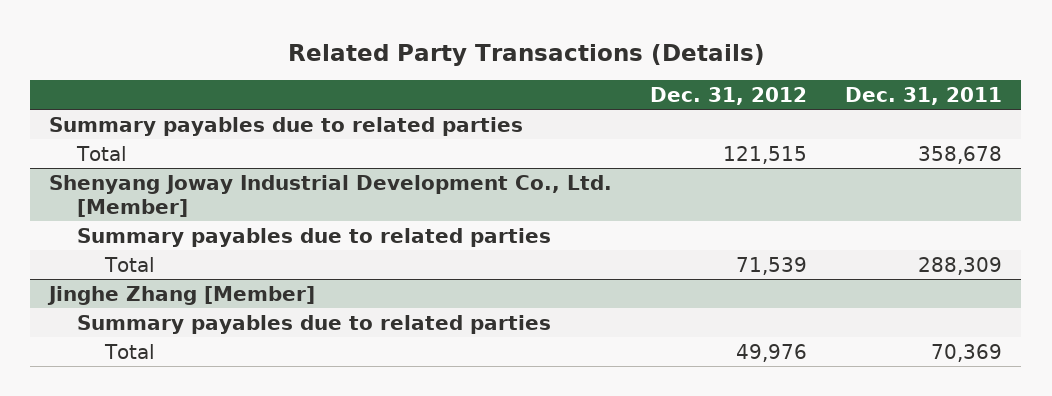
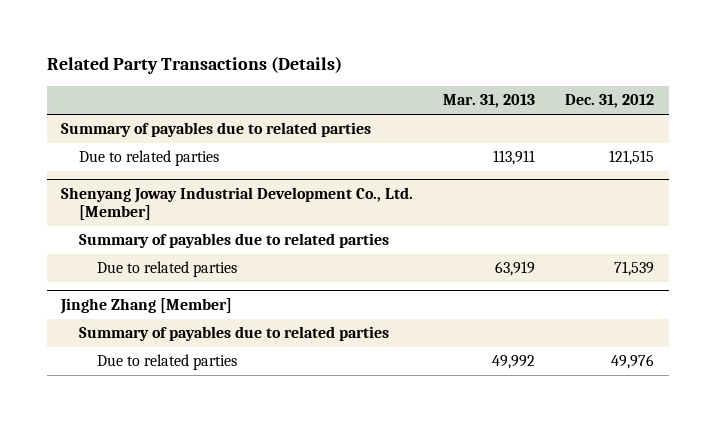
- | Dec. 31, 2012 | Dec. 31, 2011
+ | Mar. 31, 2013 | Dec. 31, 2012
- Summary payables due to related parties
- Total | 121,515 | 358,678
+ Summary of payables due to related parties
+ Due to related parties | 113,911 | 121,515
@ Shenyang Joway Industrial Development Co., Ltd. [Member]
- Summary payables due to related parties
- Total | 71,539 | 288,309
+ Summary of payables due to related parties
+ Due to related parties | 63,919 | 71,539
@ Jinghe Zhang [Member]
- Summary payables due to related parties
- Total | 49,976 | 70,369
+ Summary of payables due to related parties
+ Due to related parties | 49,992 | 49,976

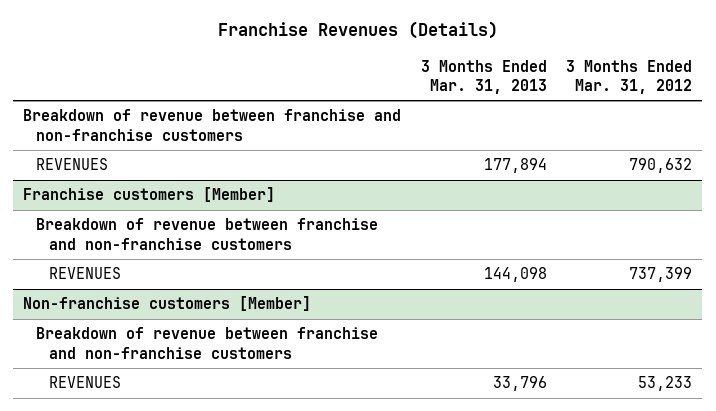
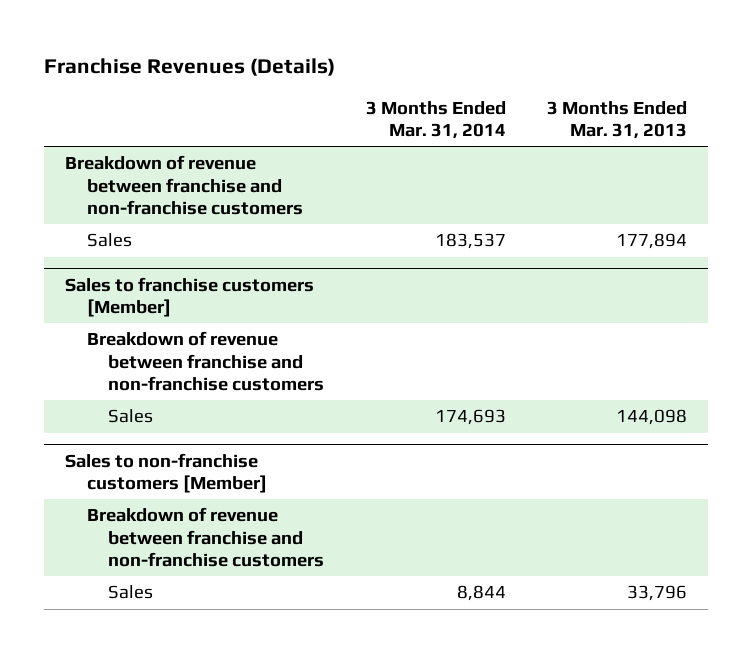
- | 3 Months Ended Mar. 31, 2013 | 3 Months Ended Mar. 31, 2012
+ | 3 Months Ended Mar. 31, 2014 | 3 Months Ended Mar. 31, 2013
- REVENUES | 177,894 | 790,632
- Franchise customers [Member]
+ Sales | 183,537 | 177,894
+ Sales to franchise customers [Member]
- REVENUES | 144,098 | 737,399
- Non-franchise customers [Member]
+ Sales | 174,693 | 144,098
+ Sales to non-franchise customers [Member]
- REVENUES | 33,796 | 53,233
+ Sales | 8,844 | 33,796

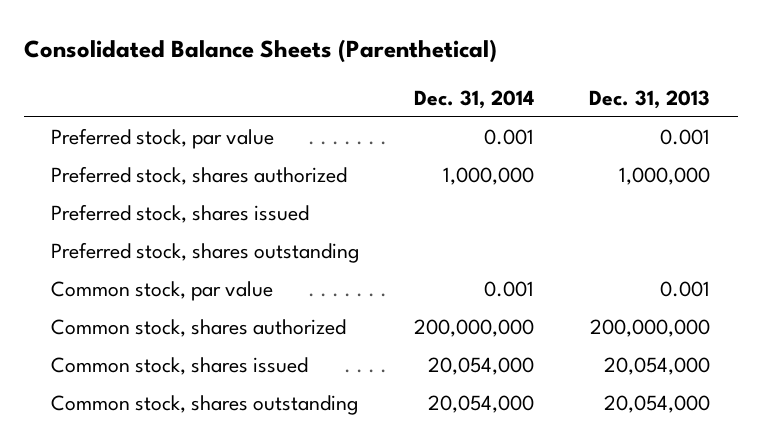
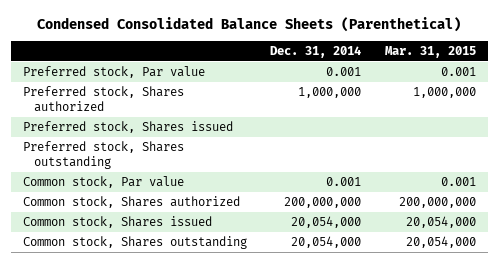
- Consolidated Balance Sheets (Parenthetical)
+ Condensed Consolidated Balance Sheets (Parenthetical)
- | Dec. 31, 2014 | Dec. 31, 2013
+ | Dec. 31, 2014 | Mar. 31, 2015
- Preferred stock, par value | 0.001 | 0.001
- Preferred stock, shares authorized | 1,000,000 | 1,000,000
- Preferred stock, shares issued
- Preferred stock, shares outstanding
- Common stock, par value | 0.001 | 0.001
- Common stock, shares authorized | 200,000,000 | 200,000,000
- Common stock, shares issued | 20,054,000 | 20,054,000
- Common stock, shares outstanding | 20,054,000 | 20,054,000
+ Preferred stock, Par value | 0.001 | 0.001
+ Preferred stock, Shares authorized | 1,000,000 | 1,000,000
+ Preferred stock, Shares issued
+ Preferred stock, Shares outstanding
+ Common stock, Par value | 0.001 | 0.001
+ Common stock, Shares authorized | 200,000,000 | 200,000,000
+ Common stock, Shares issued | 20,054,000 | 20,054,000
+ Common stock, Shares outstanding | 20,054,000 | 20,054,000

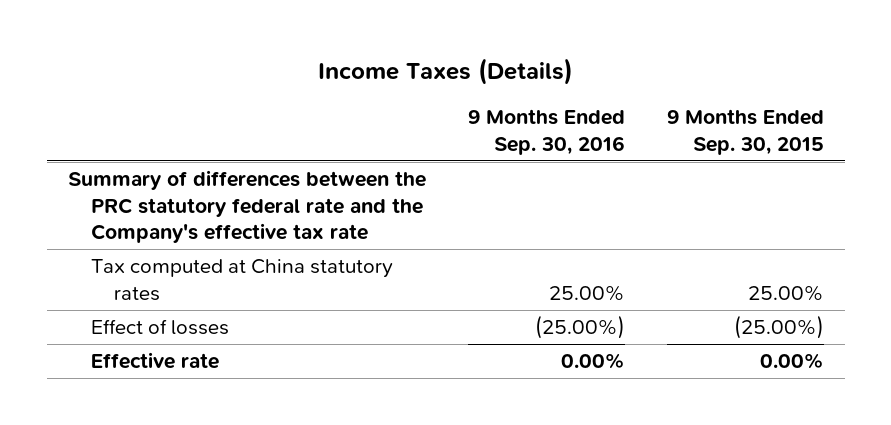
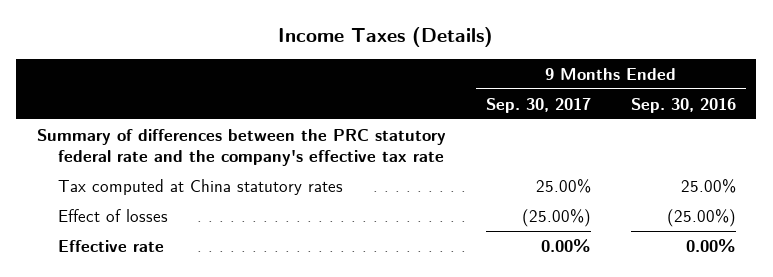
- | 9 Months Ended Sep. 30, 2016 | 9 Months Ended Sep. 30, 2015
+ | 9 Months Ended Sep. 30, 2017 | 9 Months Ended Sep. 30, 2016
- Summary of differences between the PRC statutory federal rate and the Company's effective tax rate
+ Summary of differences between the PRC statutory federal rate and the company's effective tax rate

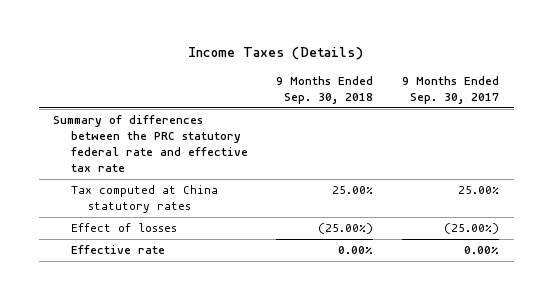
- | 9 Months Ended Sep. 30, 2017 | 9 Months Ended Sep. 30, 2016
+ | 9 Months Ended Sep. 30, 2018 | 9 Months Ended Sep. 30, 2017
- Summary of differences between the PRC statutory federal rate and the company's effective tax rate
+ Summary of differences between the PRC statutory federal rate and effective tax rate

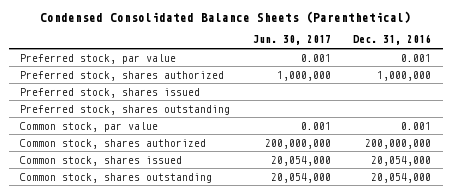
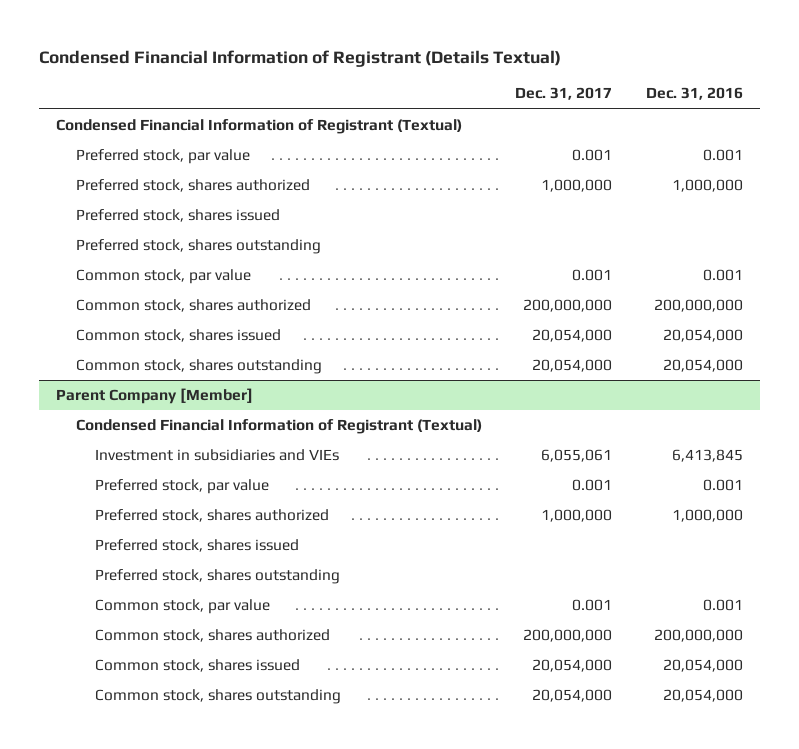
- Condensed Consolidated Balance Sheets (Parenthetical)
+ Condensed Financial Information of Registrant (Details Textual)
- | Jun. 30, 2017 | Dec. 31, 2016
+ | Dec. 31, 2017 | Dec. 31, 2016
+ Condensed Financial Information of Registrant (Textual)
+ Parent Company [Member]
+ Condensed Financial Information of Registrant (Textual)
+ Investment in subsidiaries and VIEs | 6,055,061 | 6,413,845
+ Preferred stock, par value | 0.001 | 0.001
+ Preferred stock, shares authorized | 1,000,000 | 1,000,000
+ Preferred stock, shares issued
+ Preferred stock, shares outstanding
+ Common stock, par value | 0.001 | 0.001
+ Common stock, shares authorized | 200,000,000 | 200,000,000
+ Common stock, shares issued | 20,054,000 | 20,054,000
+ Common stock, shares outstanding | 20,054,000 | 20,054,000

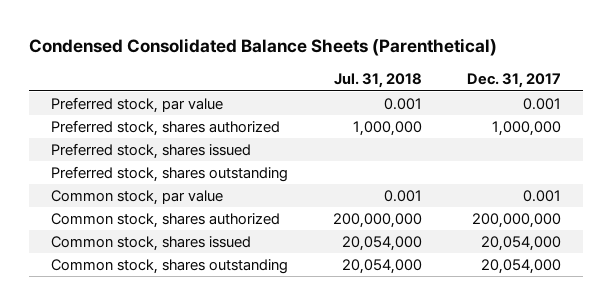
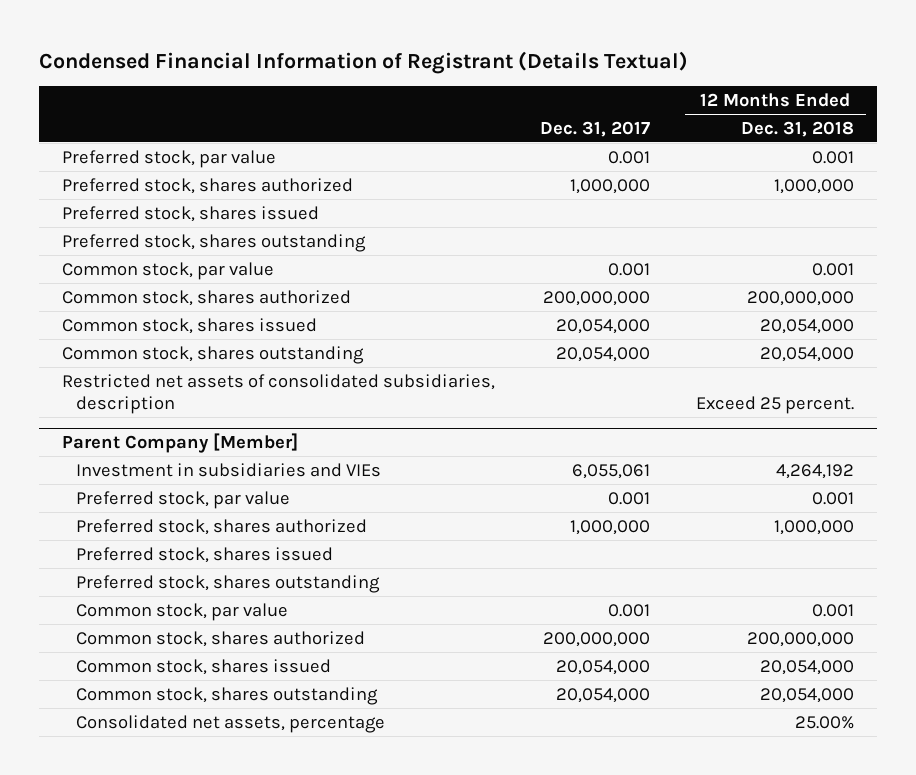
- Condensed Consolidated Balance Sheets (Parenthetical)
+ Condensed Financial Information of Registrant (Details Textual)
- | Jul. 31, 2018 | Dec. 31, 2017
+ | Dec. 31, 2017 | 12 Months Ended Dec. 31, 2018
+ Restricted net assets of consolidated subsidiaries, description | | Exceed 25 percent.
+ Parent Company [Member]
+ Investment in subsidiaries and VIEs | 6,055,061 | 4,264,192
+ Preferred stock, par value | 0.001 | 0.001
+ Preferred stock, shares authorized | 1,000,000 | 1,000,000
+ Preferred stock, shares issued
+ Preferred stock, shares outstanding
+ Common stock, par value | 0.001 | 0.001
+ Common stock, shares authorized | 200,000,000 | 200,000,000
+ Common stock, shares issued | 20,054,000 | 20,054,000
+ Common stock, shares outstanding | 20,054,000 | 20,054,000
+ Consolidated net assets, percentage | | 25.00%

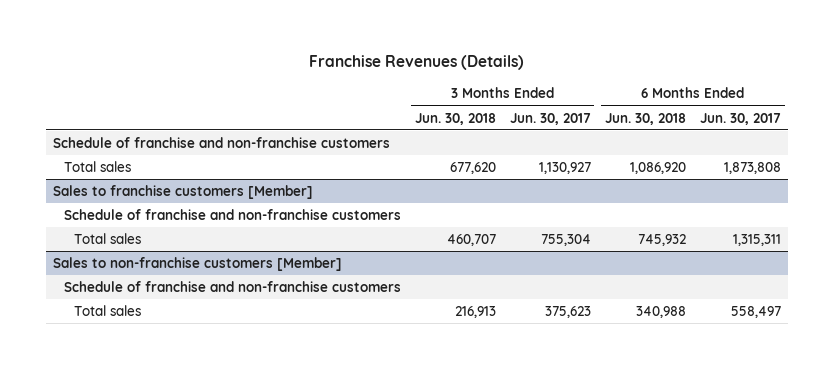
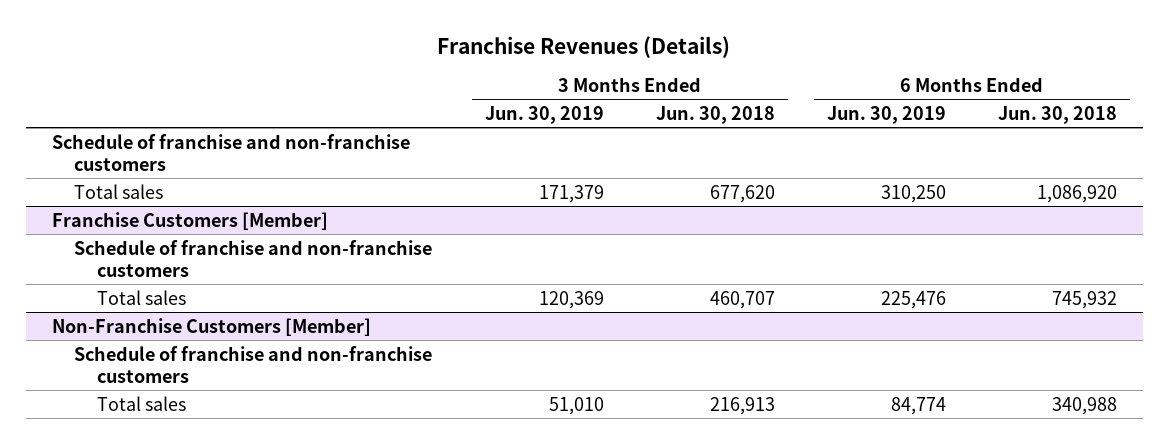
- | 3 Months Ended Jun. 30, 2018 | 3 Months Ended Jun. 30, 2017 | 6 Months Ended Jun. 30, 2018 | 6 Months Ended Jun. 30, 2017
+ | 3 Months Ended Jun. 30, 2019 | 3 Months Ended Jun. 30, 2018 | 6 Months Ended Jun. 30, 2019 | 6 Months Ended Jun. 30, 2018
- Sales to franchise customers [Member]
+ Franchise Customers [Member]
- Sales to non-franchise customers [Member]
+ Non-Franchise Customers [Member]

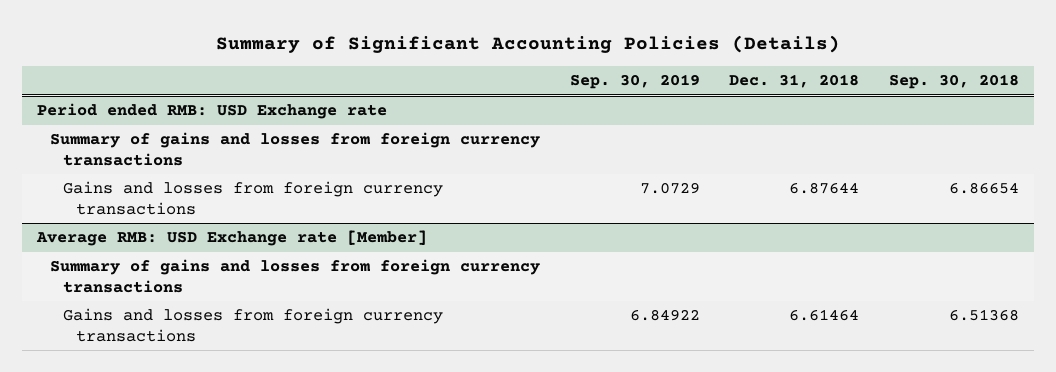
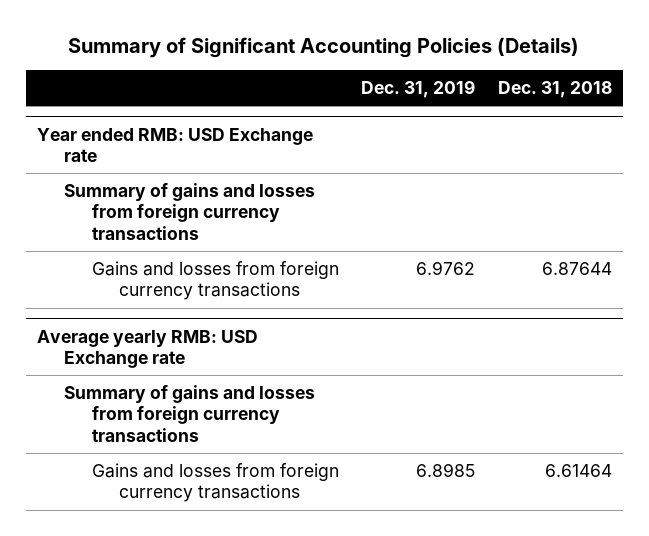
- | Sep. 30, 2019 | Dec. 31, 2018 | Sep. 30, 2018
+ | Dec. 31, 2019 | Dec. 31, 2018
- Period ended RMB: USD Exchange rate
+ Year ended RMB: USD Exchange rate
- Average RMB: USD Exchange rate [Member]
+ Average yearly RMB: USD Exchange rate

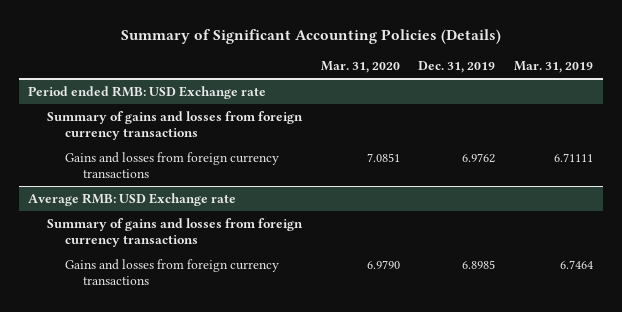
- | Dec. 31, 2019 | Dec. 31, 2018
+ | Mar. 31, 2020 | Dec. 31, 2019 | Mar. 31, 2019
- Year ended RMB: USD Exchange rate
+ Period ended RMB: USD Exchange rate
- Average yearly RMB: USD Exchange rate
+ Average RMB: USD Exchange rate

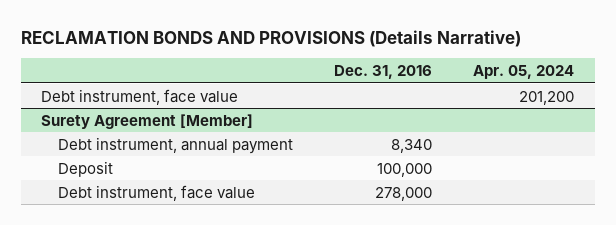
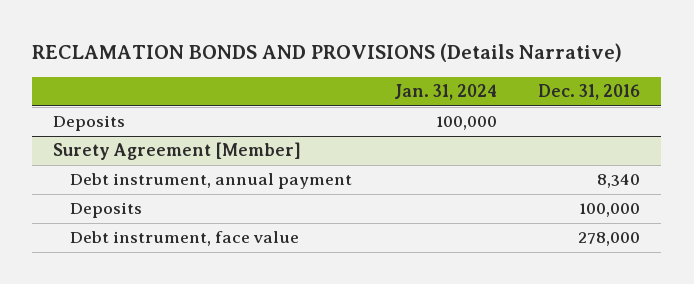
- | Dec. 31, 2016 | Apr. 05, 2024
+ | Jan. 31, 2024 | Dec. 31, 2016
- Debt instrument, face value | | 201,200
+ Deposits | 100,000 |
@ Surety Agreement [Member]
- Deposit | 100,000 |
+ Deposits | | 100,000

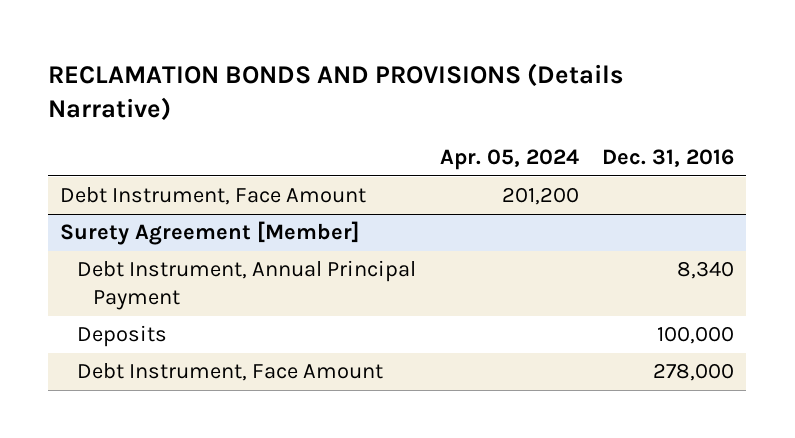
- | Jan. 31, 2024 | Dec. 31, 2016
+ | Apr. 05, 2024 | Dec. 31, 2016
- Deposits | 100,000 |
+ Debt Instrument, Face Amount | 201,200 |
@ Surety Agreement [Member]
- Debt instrument, annual payment | | 8,340
+ Debt Instrument, Annual Principal Payment | | 8,340
- Debt instrument, face value | | 278,000
+ Debt Instrument, Face Amount | | 278,000

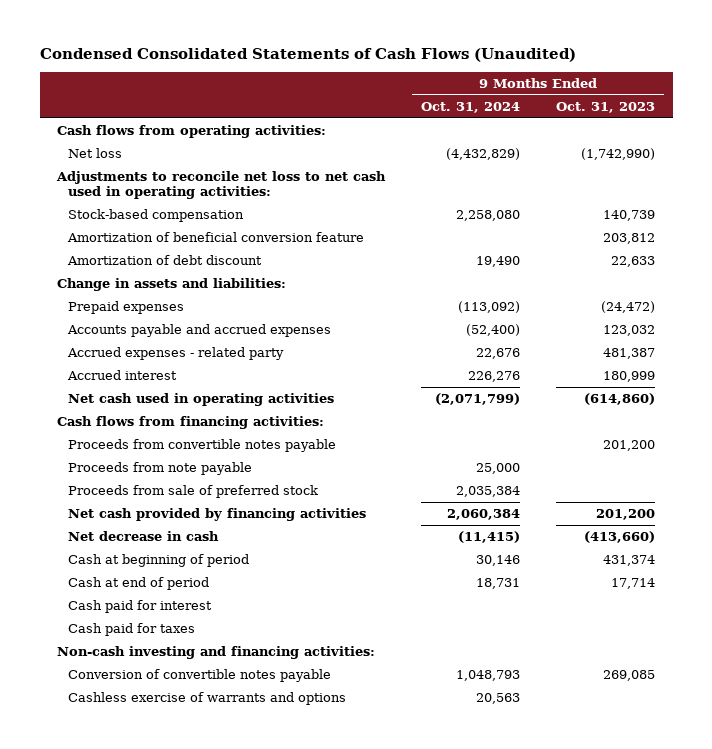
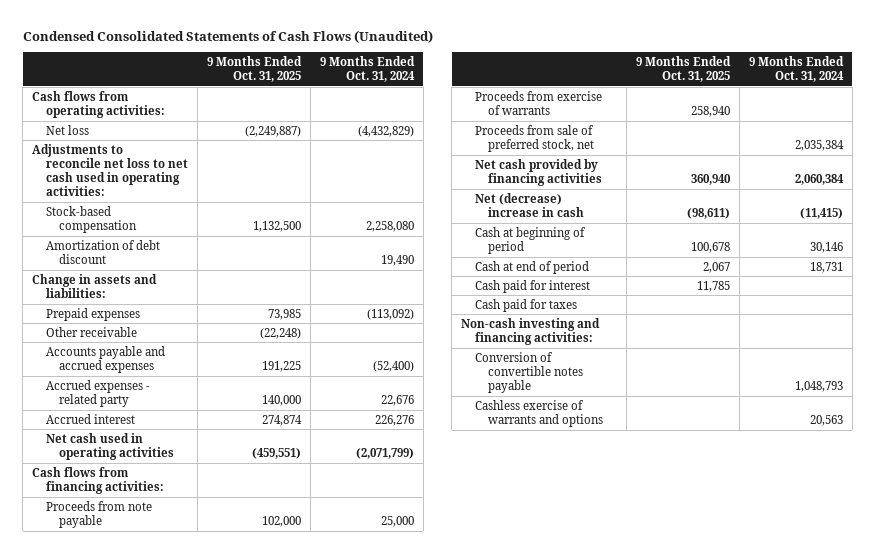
- | 9 Months Ended Oct. 31, 2024 | 9 Months Ended Oct. 31, 2023
+ | 9 Months Ended Oct. 31, 2025 | 9 Months Ended Oct. 31, 2024
- Amortization of beneficial conversion feature | | 203,812
+ Other receivable | (22,248) |
- Proceeds from convertible notes payable | | 201,200
- Proceeds from sale of preferred stock | 2,035,384 |
+ Proceeds from exercise of warrants | 258,940 |
+ Proceeds from sale of preferred stock, net | | 2,035,384
- Net decrease in cash | (11,415) | (413,660)
+ Net (decrease) increase in cash | (98,611) | (11,415)

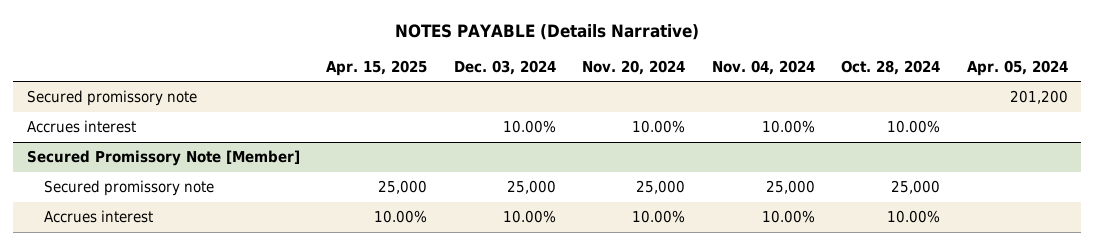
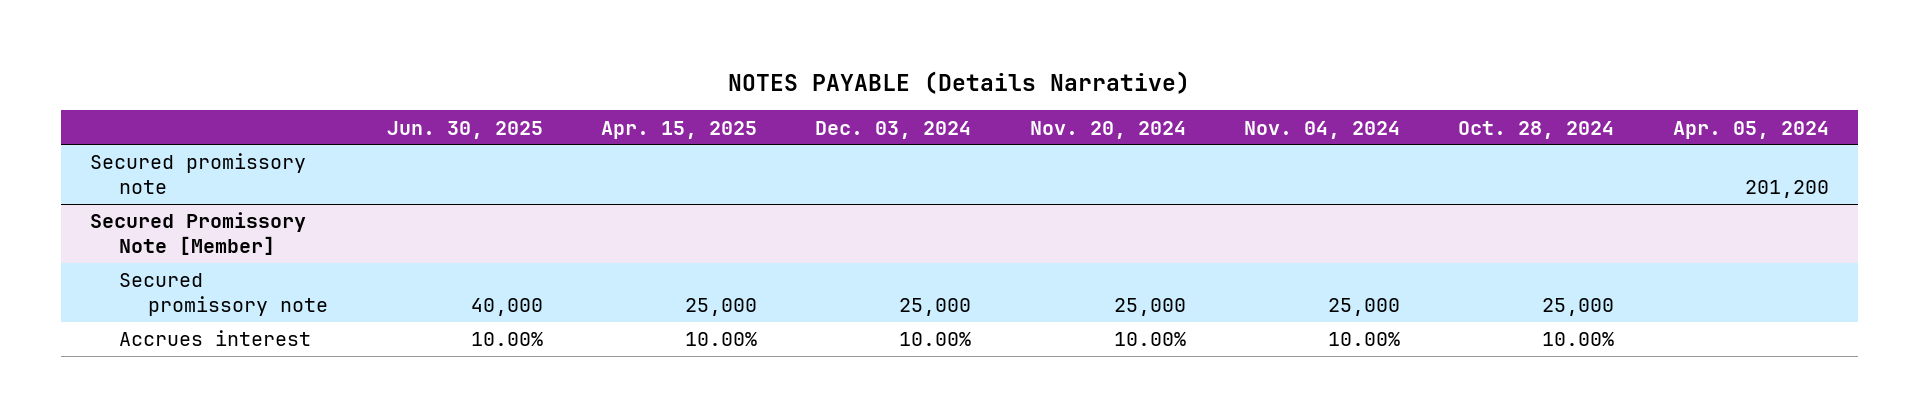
- | Apr. 15, 2025 | Dec. 03, 2024 | Nov. 20, 2024 | Nov. 04, 2024 | Oct. 28, 2024 | Apr. 05, 2024
+ | Jun. 30, 2025 | Apr. 15, 2025 | Dec. 03, 2024 | Nov. 20, 2024 | Nov. 04, 2024 | Oct. 28, 2024 | Apr. 05, 2024
- Accrues interest | | 10.00% | 10.00% | 10.00% | 10.00% |

